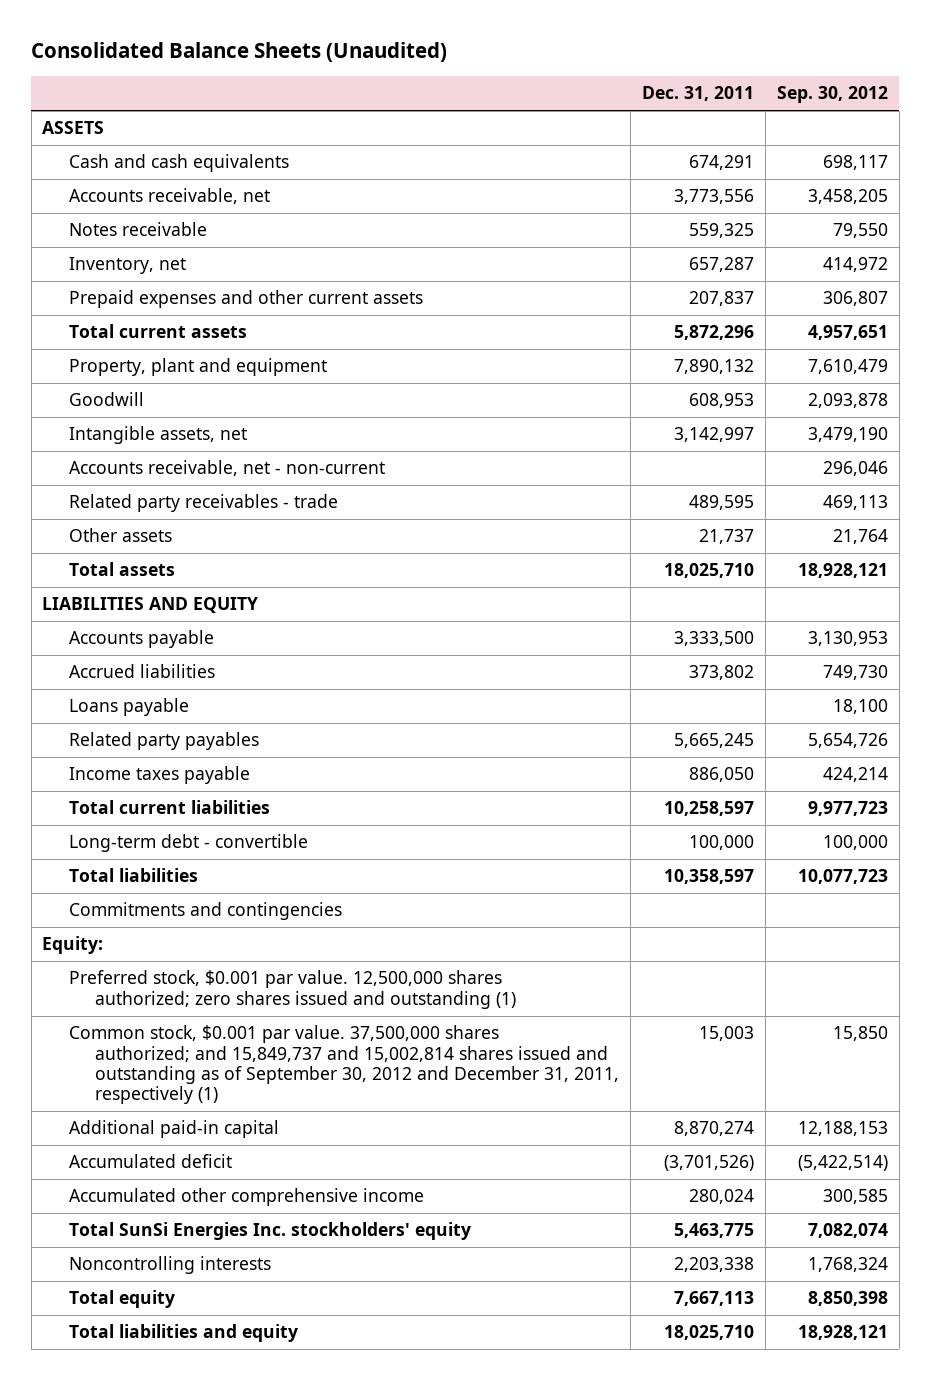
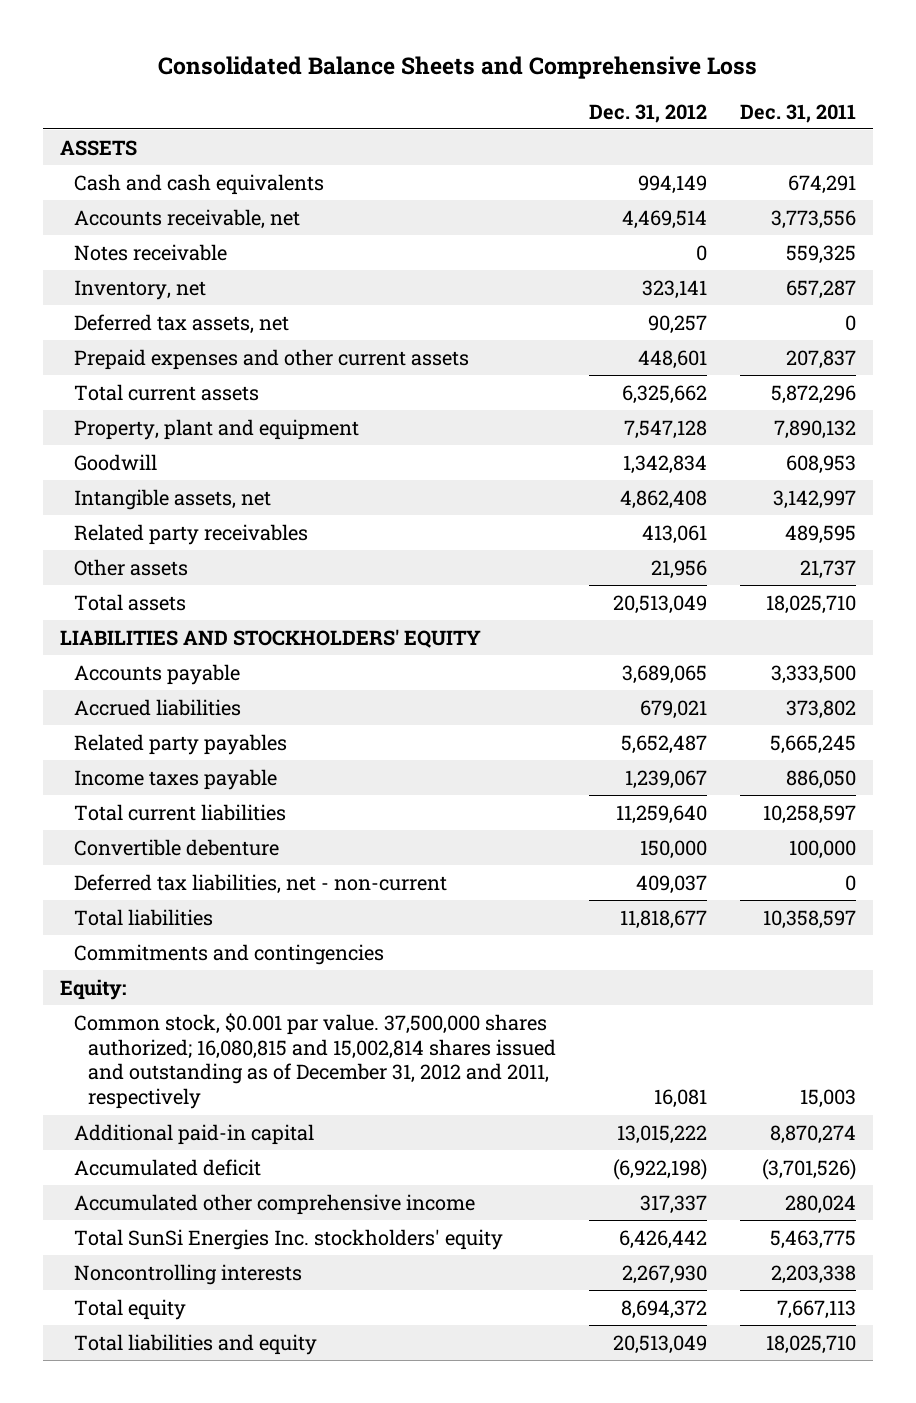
- Consolidated Balance Sheets (Unaudited)
+ Consolidated Balance Sheets and Comprehensive Loss
- | Dec. 31, 2011 | Sep. 30, 2012
+ | Dec. 31, 2012 | Dec. 31, 2011
+ Deferred tax assets, net | 90,257 | 0
- Accounts receivable, net - non-current | | 296,046
- Related party receivables - trade | 489,595 | 469,113
+ Related party receivables | 413,061 | 489,595
- LIABILITIES AND EQUITY
+ LIABILITIES AND STOCKHOLDERS' EQUITY
- Loans payable | | 18,100
- Long-term debt - convertible | 100,000 | 100,000
+ Convertible debenture | 150,000 | 100,000
+ Deferred tax liabilities, net - non-current | 409,037 | 0
- Preferred stock, $0.001 par value. 12,500,000 shares authorized; zero shares issued and outstanding (1)
- Common stock, $0.001 par value. 37,500,000 shares authorized; and 15,849,737 and 15,002,814 shares issued and outstanding as of September 30, 2012 and December 31, 2011, respectively (1) | 15,003 | 15,850
+ Common stock, $0.001 par value. 37,500,000 shares authorized; 16,080,815 and 15,002,814 shares issued and outstanding as of December 31, 2012 and 2011, respectively | 16,081 | 15,003

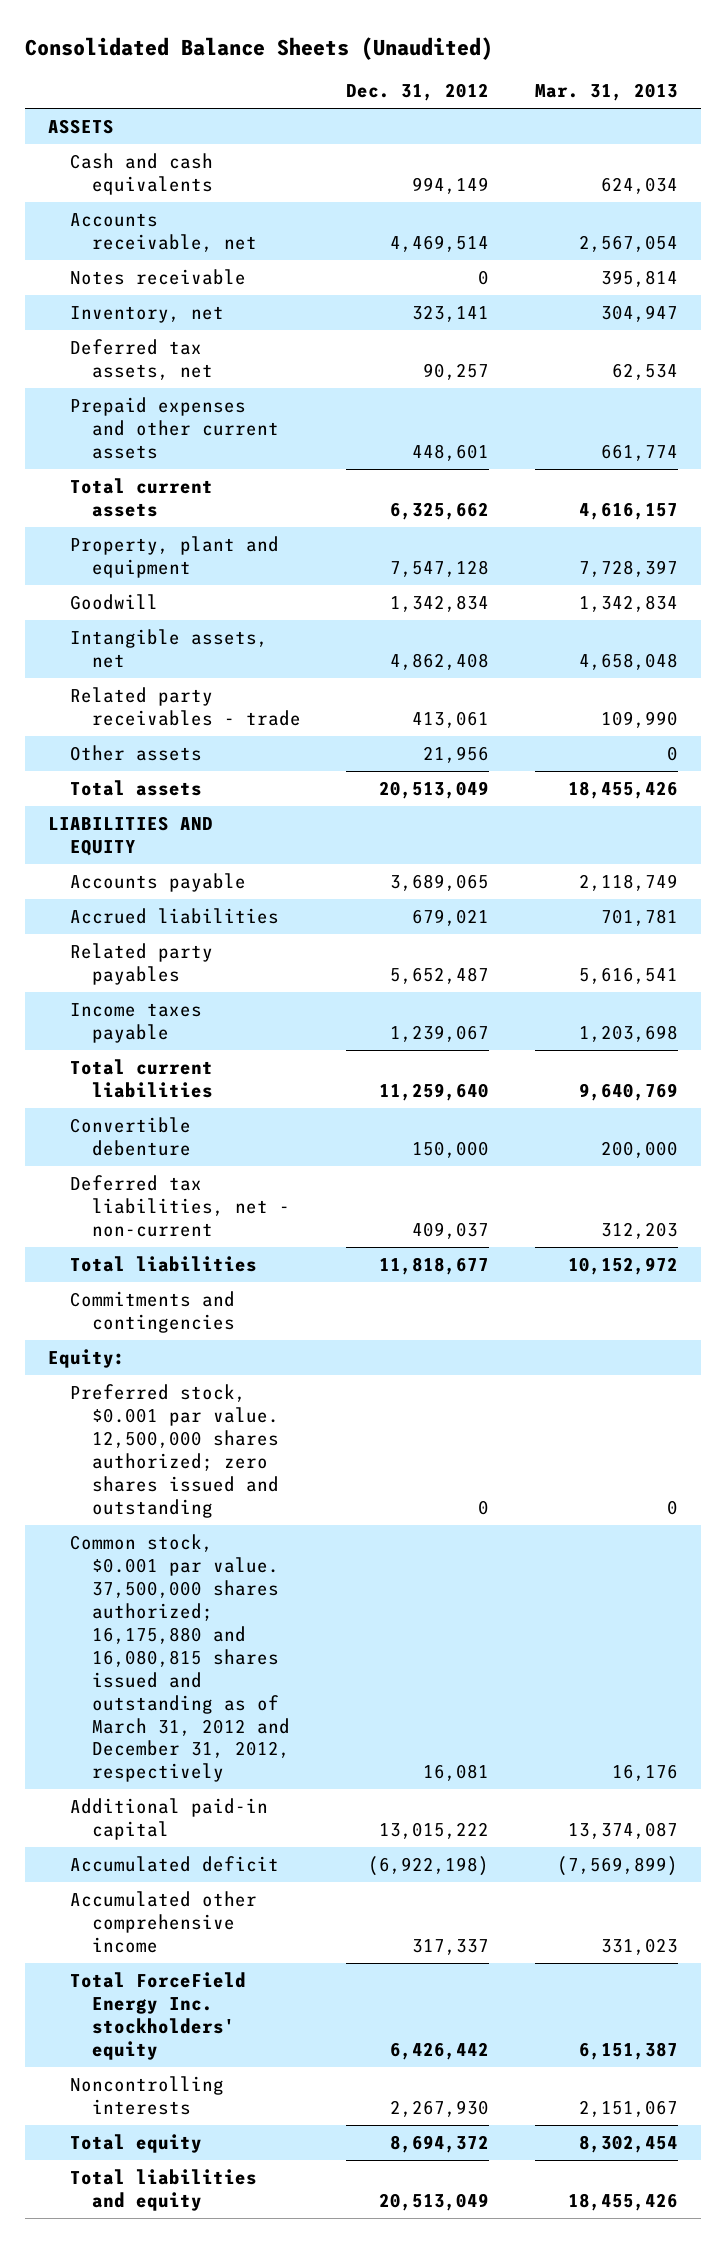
- Consolidated Balance Sheets and Comprehensive Loss
+ Consolidated Balance Sheets (Unaudited)
- | Dec. 31, 2012 | Dec. 31, 2011
+ | Dec. 31, 2012 | Mar. 31, 2013
- Related party receivables | 413,061 | 489,595
+ Related party receivables - trade | 413,061 | 109,990
- LIABILITIES AND STOCKHOLDERS' EQUITY
+ LIABILITIES AND EQUITY
- Common stock, $0.001 par value. 37,500,000 shares authorized; 16,080,815 and 15,002,814 shares issued and outstanding as of December 31, 2012 and 2011, respectively | 16,081 | 15,003
+ Preferred stock, $0.001 par value. 12,500,000 shares authorized; zero shares issued and outstanding | 0 | 0
+ Common stock, $0.001 par value. 37,500,000 shares authorized; 16,175,880 and 16,080,815 shares issued and outstanding as of March 31, 2012 and December 31, 2012, respectively | 16,081 | 16,176
- Total SunSi Energies Inc. stockholders' equity | 6,426,442 | 5,463,775
+ Total ForceField Energy Inc. stockholders' equity | 6,426,442 | 6,151,387

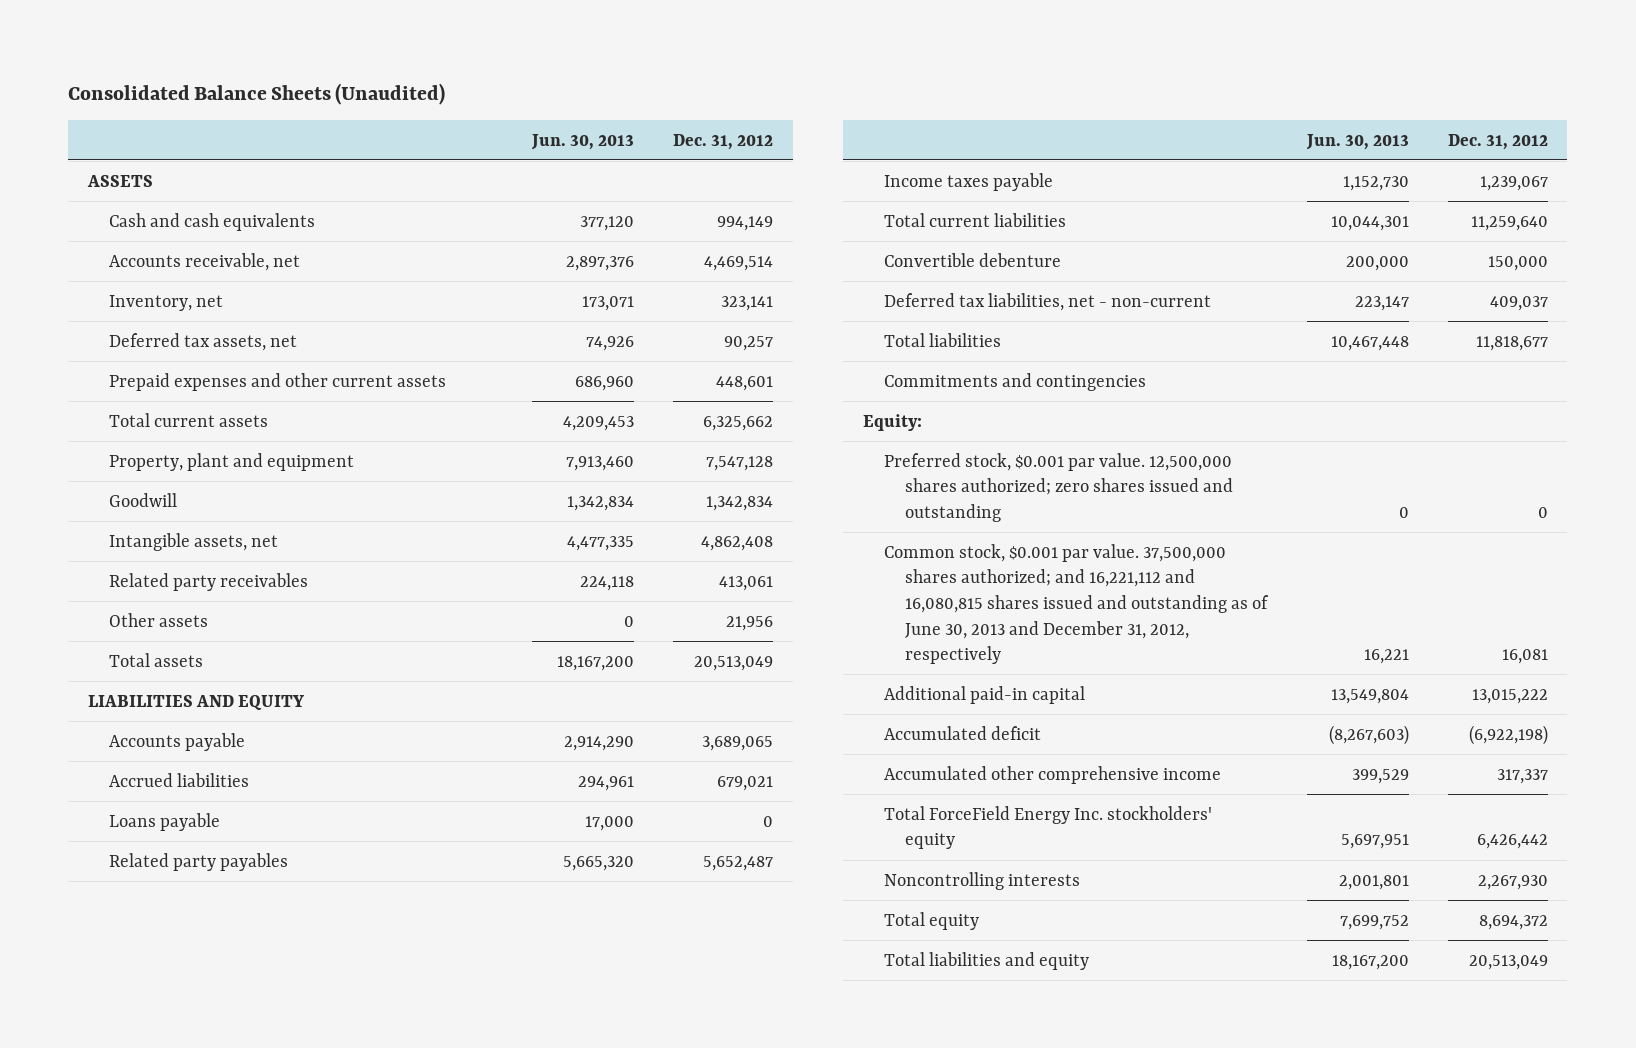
- | Dec. 31, 2012 | Mar. 31, 2013
+ | Jun. 30, 2013 | Dec. 31, 2012
- Notes receivable | 0 | 395,814
- Related party receivables - trade | 413,061 | 109,990
+ Related party receivables | 224,118 | 413,061
+ Loans payable | 17,000 | 0
- Common stock, $0.001 par value. 37,500,000 shares authorized; 16,175,880 and 16,080,815 shares issued and outstanding as of March 31, 2012 and December 31, 2012, respectively | 16,081 | 16,176
+ Common stock, $0.001 par value. 37,500,000 shares authorized; and 16,221,112 and 16,080,815 shares issued and outstanding as of June 30, 2013 and December 31, 2012, respectively | 16,221 | 16,081

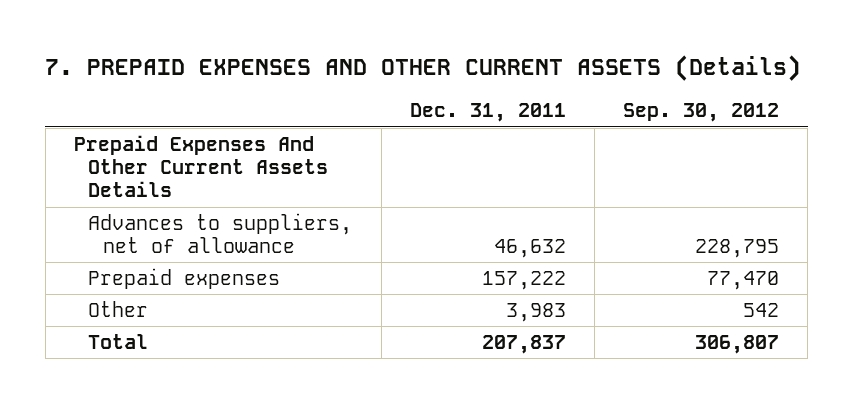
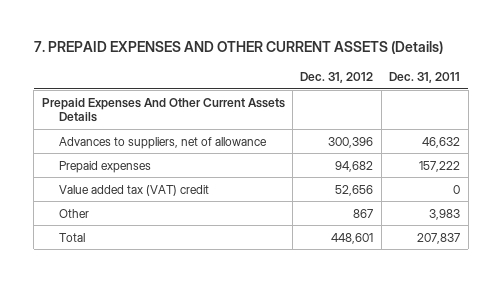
- | Dec. 31, 2011 | Sep. 30, 2012
+ | Dec. 31, 2012 | Dec. 31, 2011
+ Value added tax (VAT) credit | 52,656 | 0

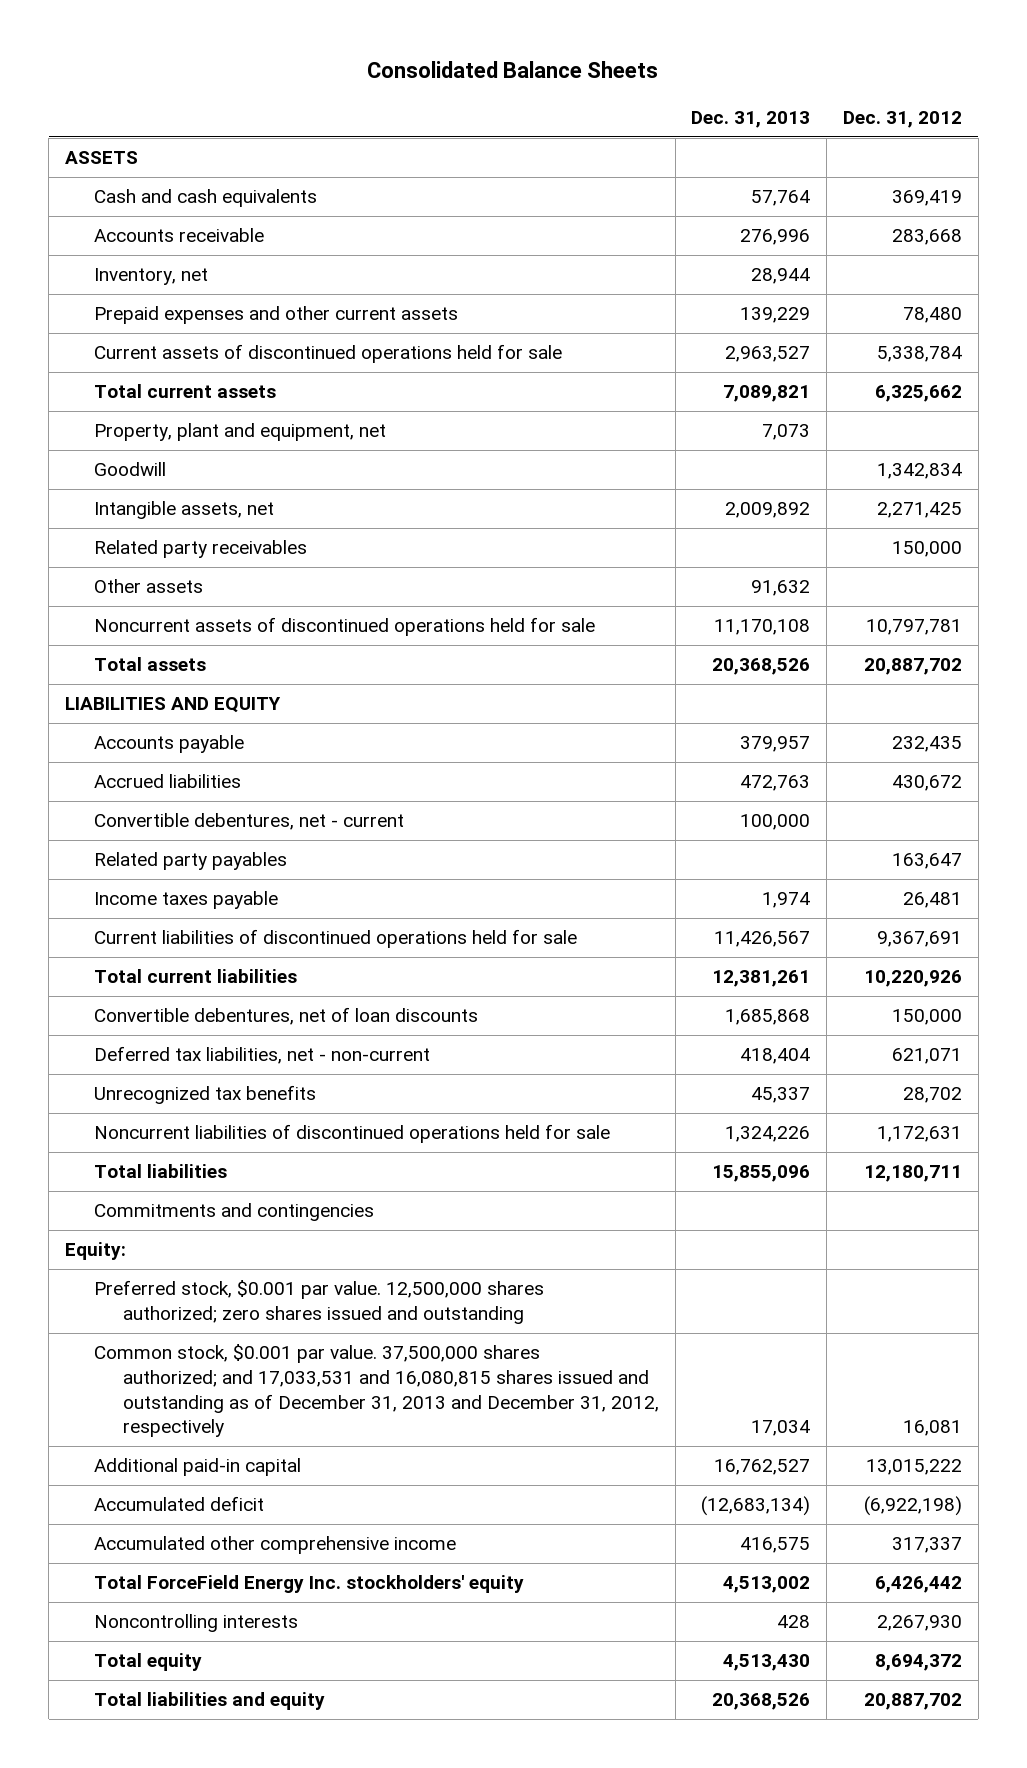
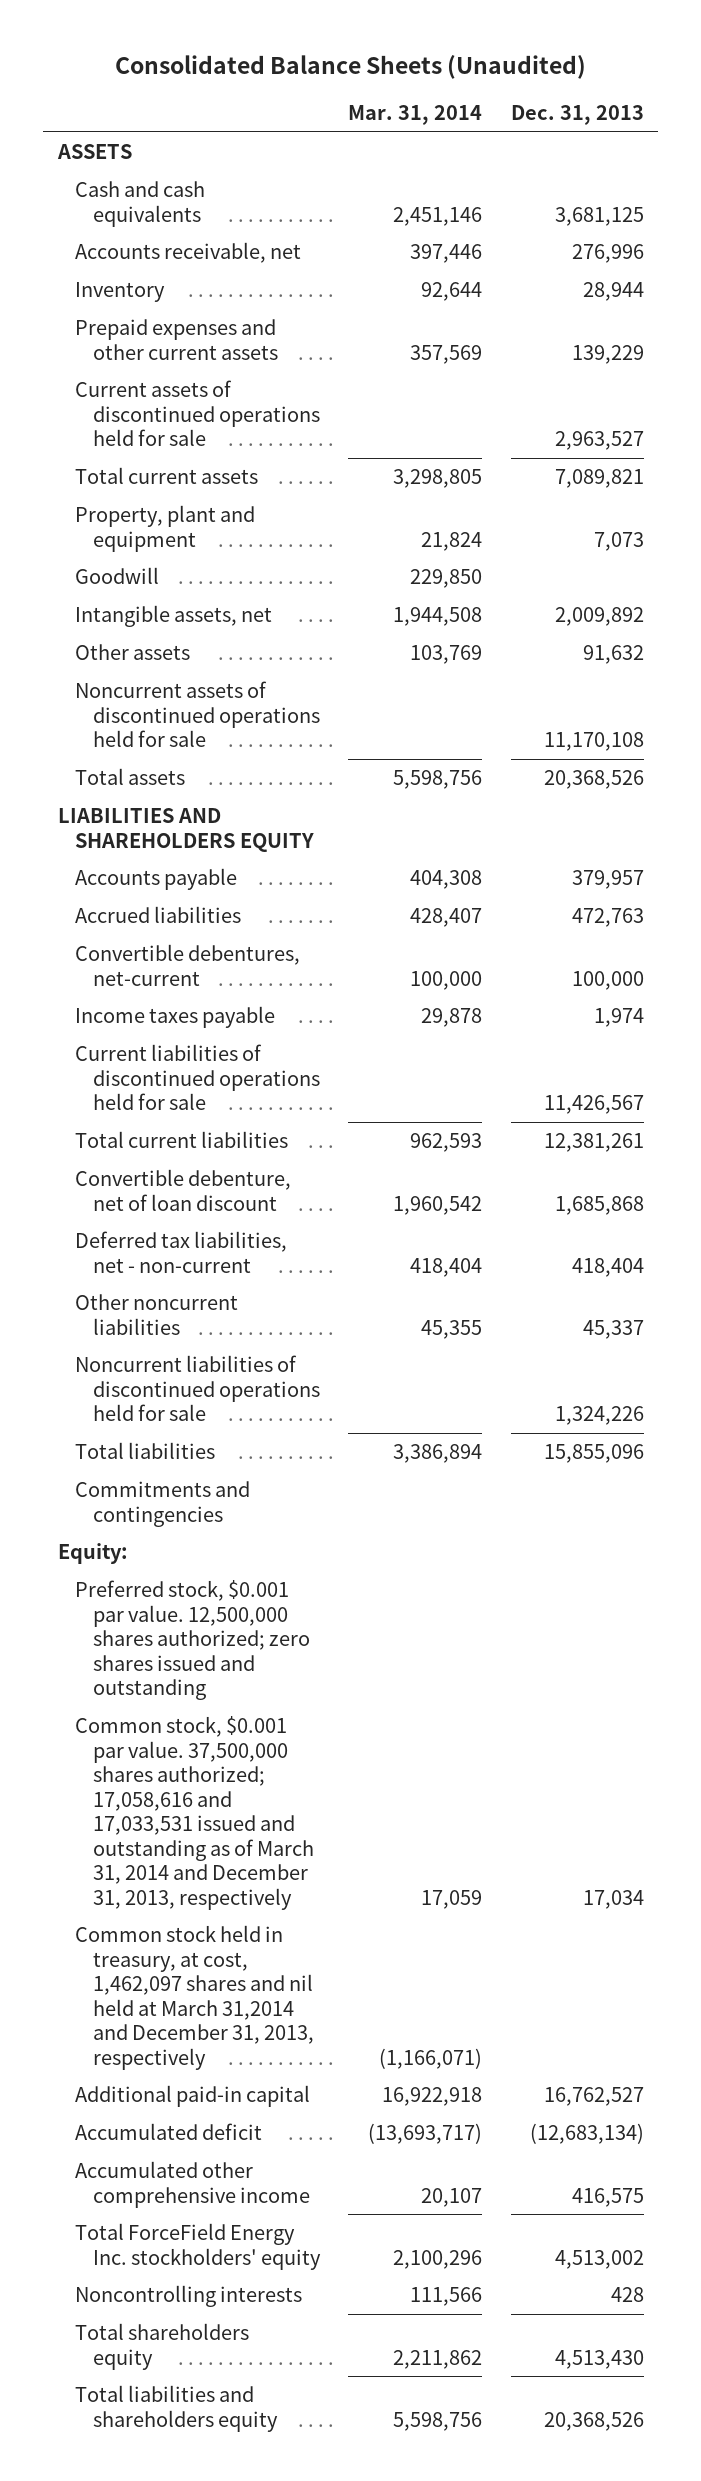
- Consolidated Balance Sheets
+ Consolidated Balance Sheets (Unaudited)
- | Dec. 31, 2013 | Dec. 31, 2012
+ | Mar. 31, 2014 | Dec. 31, 2013
- Cash and cash equivalents | 57,764 | 369,419
- Accounts receivable | 276,996 | 283,668
- Inventory, net | 28,944 |
+ Cash and cash equivalents | 2,451,146 | 3,681,125
+ Accounts receivable, net | 397,446 | 276,996
+ Inventory | 92,644 | 28,944
- Property, plant and equipment, net | 7,073 |
+ Property, plant and equipment | 21,824 | 7,073
- Related party receivables | | 150,000
- LIABILITIES AND EQUITY
+ LIABILITIES AND SHAREHOLDERS EQUITY
- Convertible debentures, net - current | 100,000 |
- Related party payables | | 163,647
+ Convertible debentures, net-current | 100,000 | 100,000
- Convertible debentures, net of loan discounts | 1,685,868 | 150,000
+ Convertible debenture, net of loan discount | 1,960,542 | 1,685,868
- Unrecognized tax benefits | 45,337 | 28,702
+ Other noncurrent liabilities | 45,355 | 45,337
- Common stock, $0.001 par value. 37,500,000 shares authorized; and 17,033,531 and 16,080,815 shares issued and outstanding as of December 31, 2013 and December 31, 2012, respectively | 17,034 | 16,081
+ Common stock, $0.001 par value. 37,500,000 shares authorized; 17,058,616 and 17,033,531 issued and outstanding as of March 31, 2014 and December 31, 2013, respectively | 17,059 | 17,034
+ Common stock held in treasury, at cost, 1,462,097 shares and nil held at March 31,2014 and December 31, 2013, respectively | (1,166,071) |
- Total equity | 4,513,430 | 8,694,372
- Total liabilities and equity | 20,368,526 | 20,887,702
+ Total shareholders equity | 2,211,862 | 4,513,430
+ Total liabilities and shareholders equity | 5,598,756 | 20,368,526

